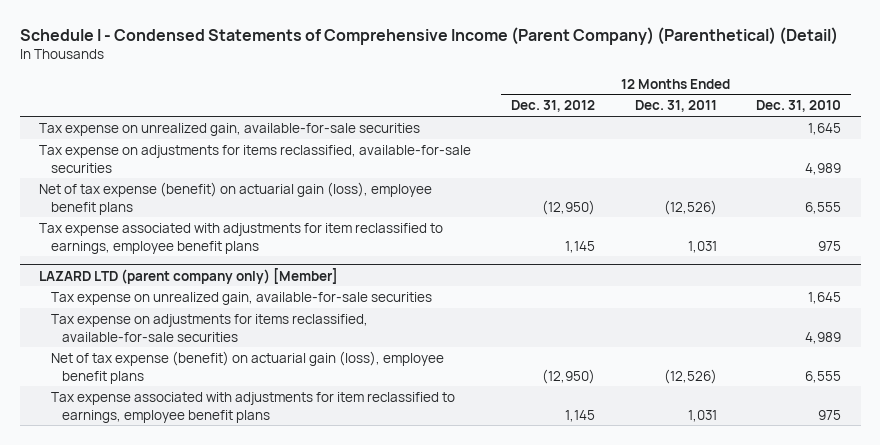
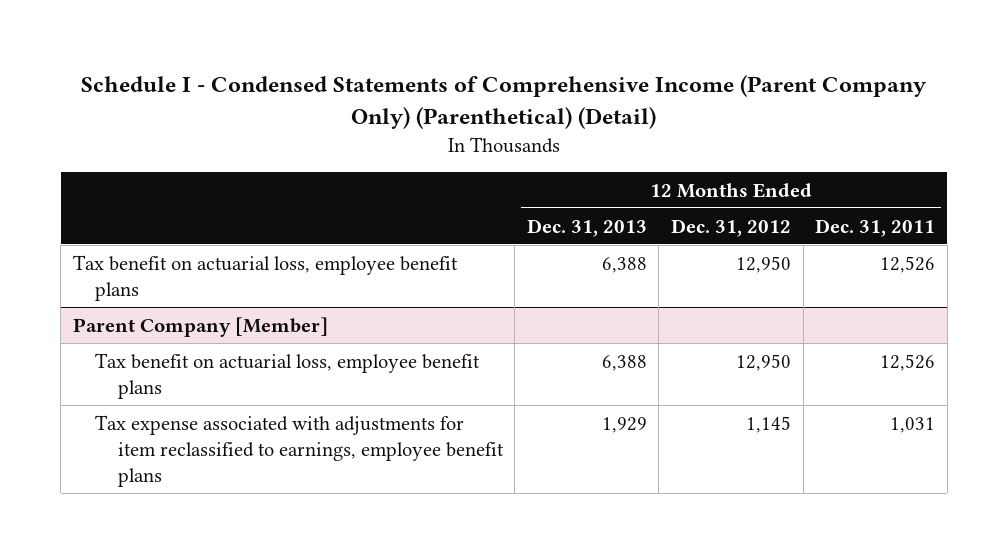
- Schedule I - Condensed Statements of Comprehensive Income (Parent Company) (Parenthetical) (Detail)
+ Schedule I - Condensed Statements of Comprehensive Income (Parent Company Only) (Parenthetical) (Detail)
- | 12 Months Ended Dec. 31, 2012 | 12 Months Ended Dec. 31, 2011 | 12 Months Ended Dec. 31, 2010
+ | 12 Months Ended Dec. 31, 2013 | 12 Months Ended Dec. 31, 2012 | 12 Months Ended Dec. 31, 2011
- Tax expense on unrealized gain, available-for-sale securities | | | 1,645
- Tax expense on adjustments for items reclassified, available-for-sale securities | | | 4,989
- Net of tax expense (benefit) on actuarial gain (loss), employee benefit plans | (12,950) | (12,526) | 6,555
- Tax expense associated with adjustments for item reclassified to earnings, employee benefit plans | 1,145 | 1,031 | 975
- LAZARD LTD (parent company only) [Member]
- Tax expense on unrealized gain, available-for-sale securities | | | 1,645
- Tax expense on adjustments for items reclassified, available-for-sale securities | | | 4,989
- Net of tax expense (benefit) on actuarial gain (loss), employee benefit plans | (12,950) | (12,526) | 6,555
+ Tax benefit on actuarial loss, employee benefit plans | 6,388 | 12,950 | 12,526
+ Parent Company [Member]
+ Tax benefit on actuarial loss, employee benefit plans | 6,388 | 12,950 | 12,526

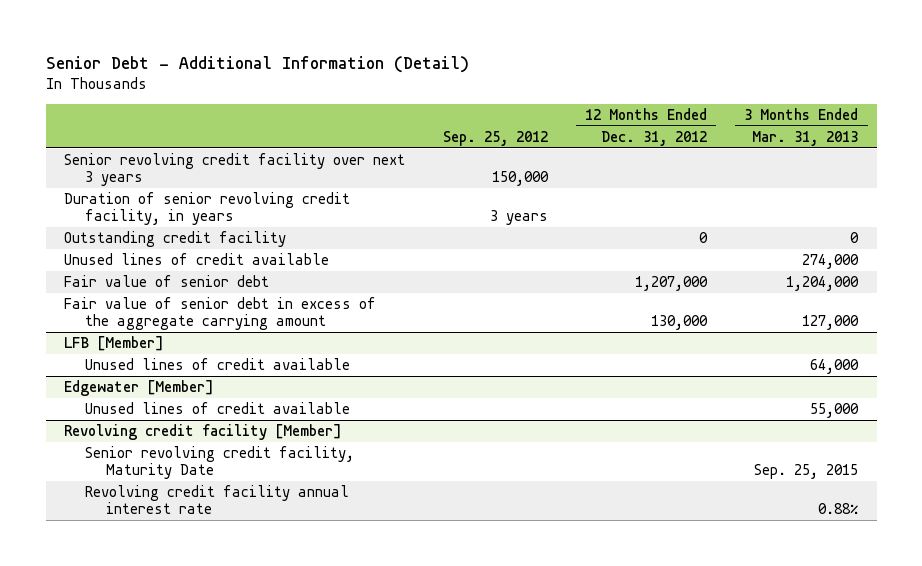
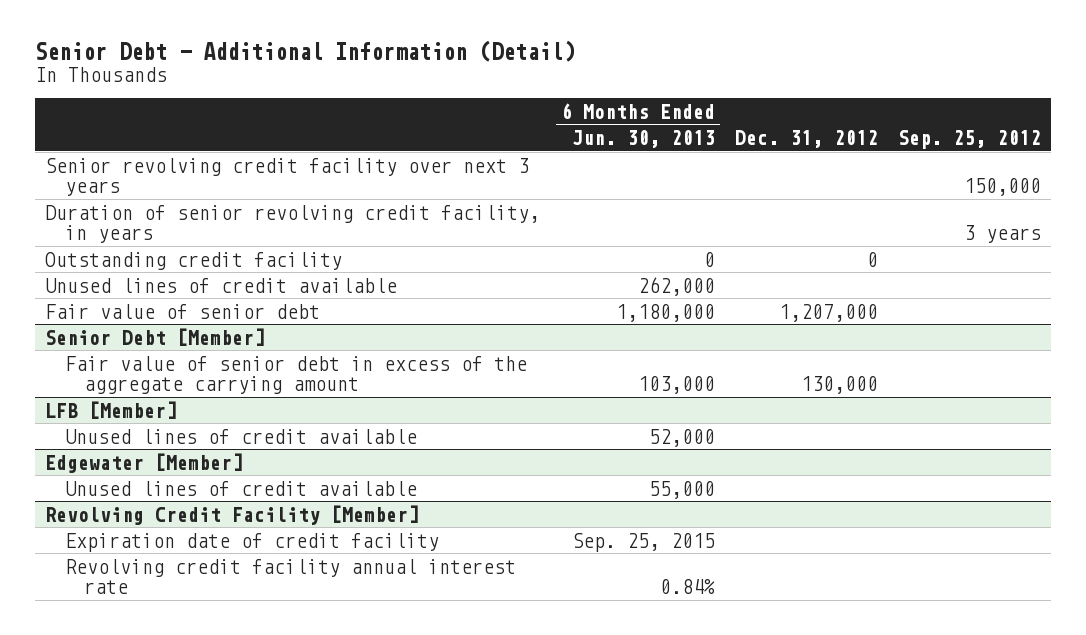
- | Sep. 25, 2012 | 12 Months Ended Dec. 31, 2012 | 3 Months Ended Mar. 31, 2013
+ | 6 Months Ended Jun. 30, 2013 | Dec. 31, 2012 | Sep. 25, 2012
- Fair value of senior debt in excess of the aggregate carrying amount | | 130,000 | 127,000
+ Senior Debt [Member]
+ Fair value of senior debt in excess of the aggregate carrying amount | 103,000 | 130,000 |
- Revolving credit facility [Member]
- Senior revolving credit facility, Maturity Date | | | Sep. 25, 2015
+ Revolving Credit Facility [Member]
+ Expiration date of credit facility | Sep. 25, 2015 | |

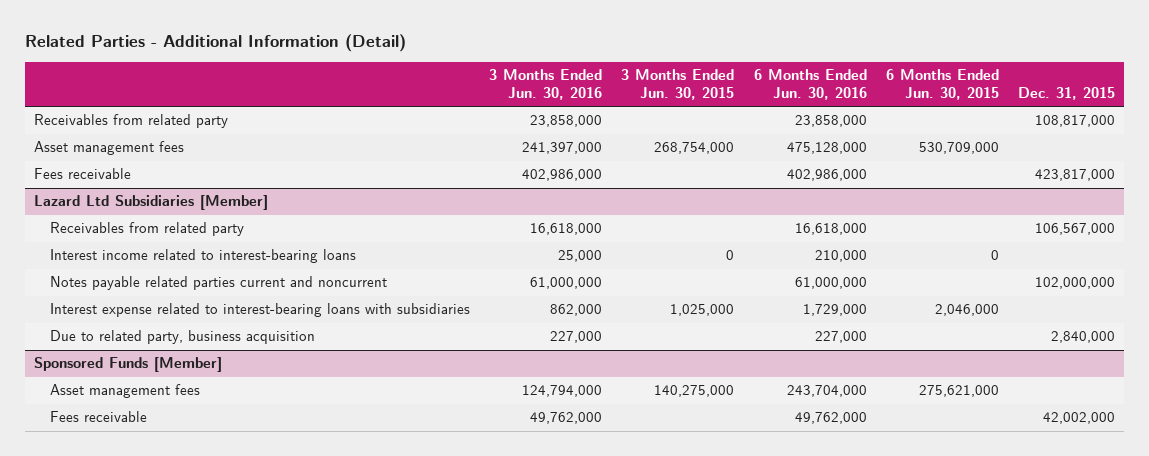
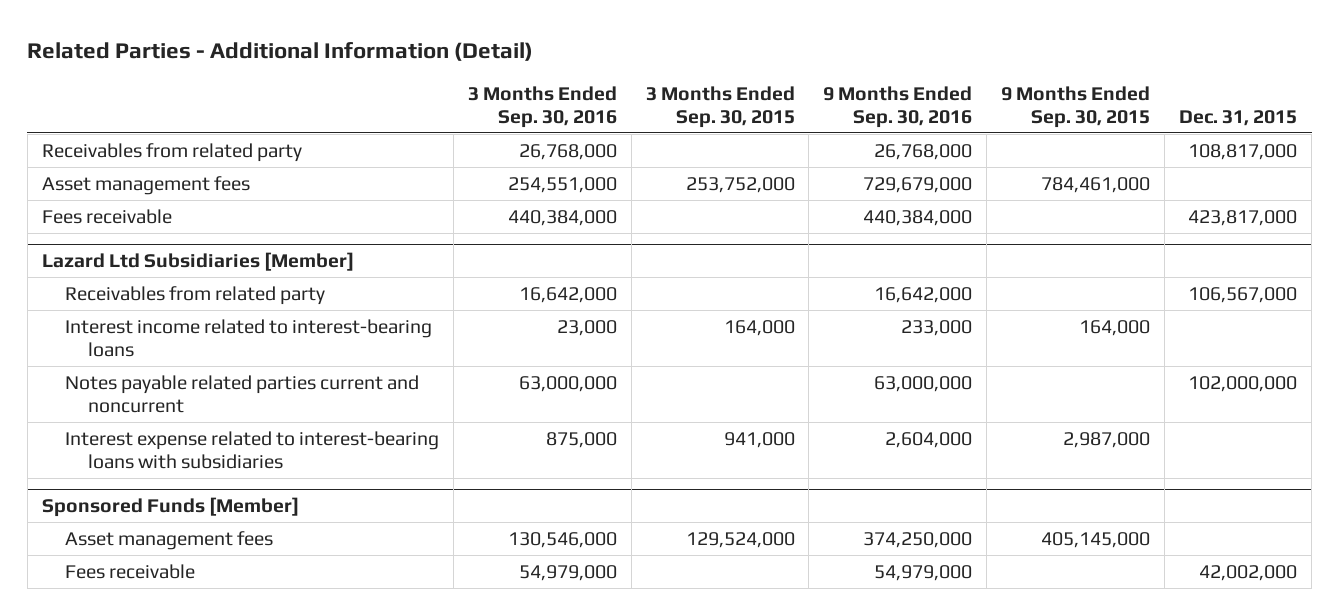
- | 3 Months Ended Jun. 30, 2016 | 3 Months Ended Jun. 30, 2015 | 6 Months Ended Jun. 30, 2016 | 6 Months Ended Jun. 30, 2015 | Dec. 31, 2015
+ | 3 Months Ended Sep. 30, 2016 | 3 Months Ended Sep. 30, 2015 | 9 Months Ended Sep. 30, 2016 | 9 Months Ended Sep. 30, 2015 | Dec. 31, 2015
@ Lazard Ltd Subsidiaries [Member]
- Due to related party, business acquisition | 227,000 | | 227,000 | | 2,840,000

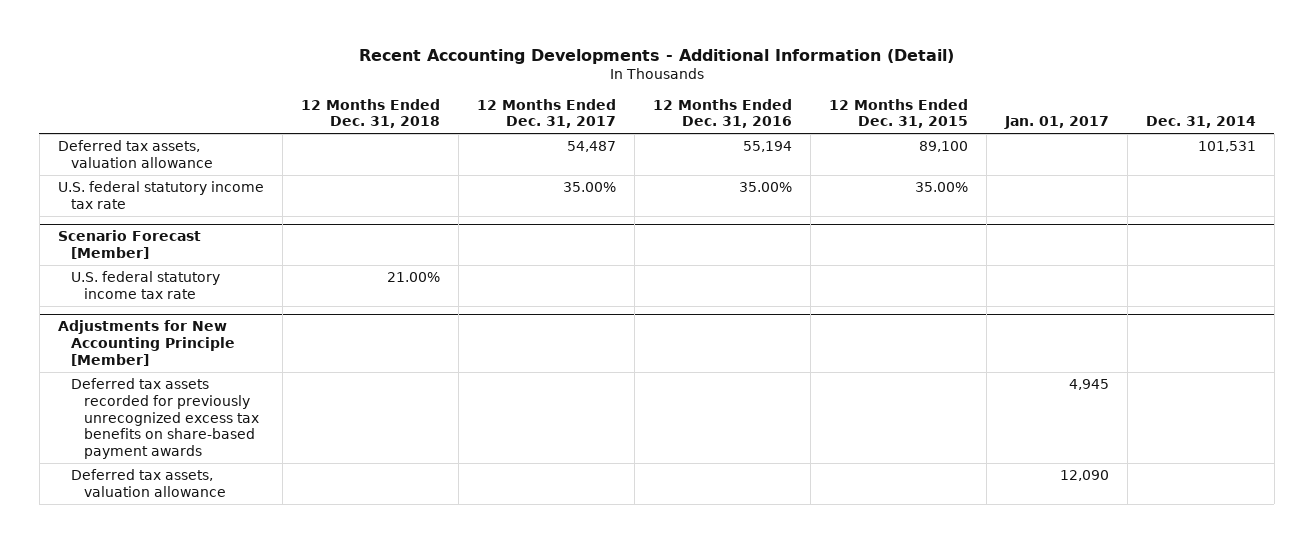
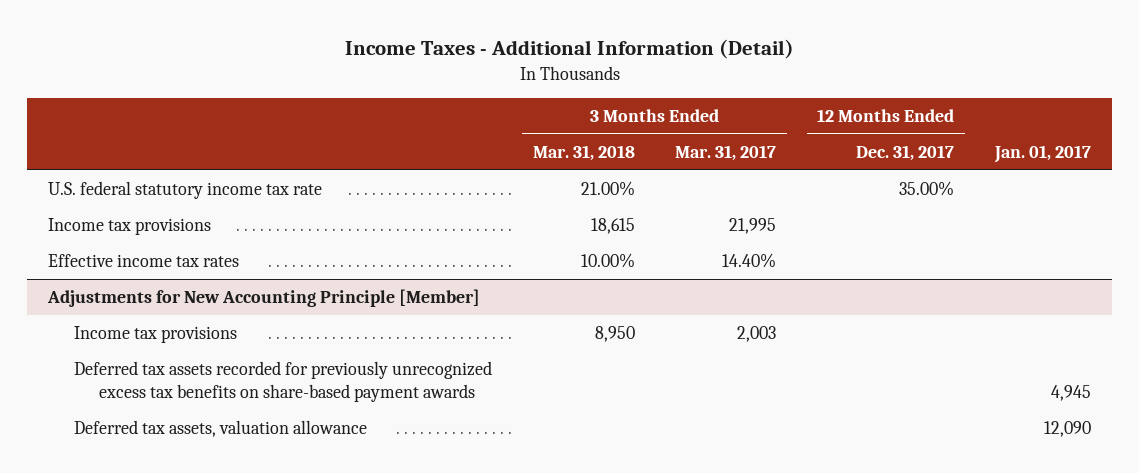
- Recent Accounting Developments - Additional Information (Detail)
+ Income Taxes - Additional Information (Detail)
- | 12 Months Ended Dec. 31, 2018 | 12 Months Ended Dec. 31, 2017 | 12 Months Ended Dec. 31, 2016 | 12 Months Ended Dec. 31, 2015 | Jan. 01, 2017 | Dec. 31, 2014
+ | 3 Months Ended Mar. 31, 2018 | 3 Months Ended Mar. 31, 2017 | 12 Months Ended Dec. 31, 2017 | Jan. 01, 2017
- Deferred tax assets, valuation allowance | | 54,487 | 55,194 | 89,100 | | 101,531
- Scenario Forecast [Member]
- U.S. federal statutory income tax rate | 21.00% | | | | |
+ Income tax provisions | 18,615 | 21,995 | |
+ Effective income tax rates | 10.00% | 14.40% | |
@ Adjustments for New Accounting Principle [Member]
+ Income tax provisions | 8,950 | 2,003 | |

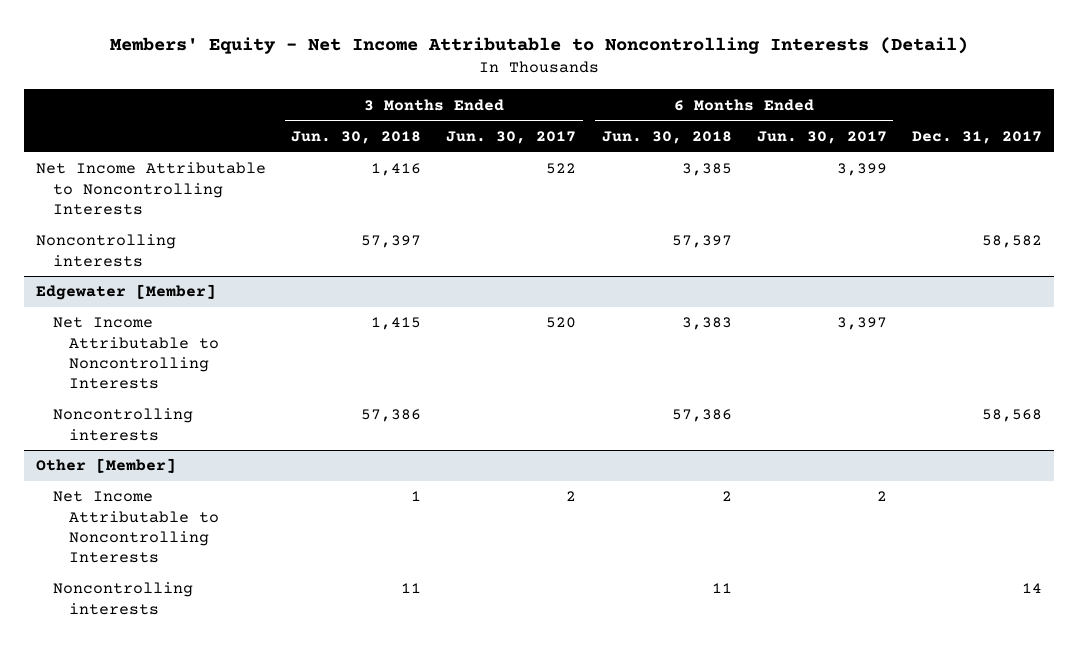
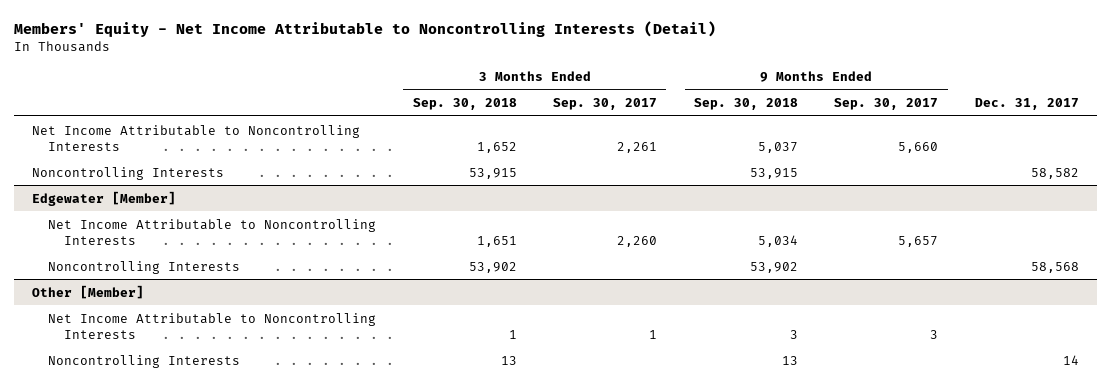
- | 3 Months Ended Jun. 30, 2018 | 3 Months Ended Jun. 30, 2017 | 6 Months Ended Jun. 30, 2018 | 6 Months Ended Jun. 30, 2017 | Dec. 31, 2017
+ | 3 Months Ended Sep. 30, 2018 | 3 Months Ended Sep. 30, 2017 | 9 Months Ended Sep. 30, 2018 | 9 Months Ended Sep. 30, 2017 | Dec. 31, 2017
- Noncontrolling interests | 57,397 | | 57,397 | | 58,582
+ Noncontrolling Interests | 53,915 | | 53,915 | | 58,582
@ Edgewater [Member]
- Noncontrolling interests | 57,386 | | 57,386 | | 58,568
+ Noncontrolling Interests | 53,902 | | 53,902 | | 58,568
@ Other [Member]
- Noncontrolling interests | 11 | | 11 | | 14
+ Noncontrolling Interests | 13 | | 13 | | 14

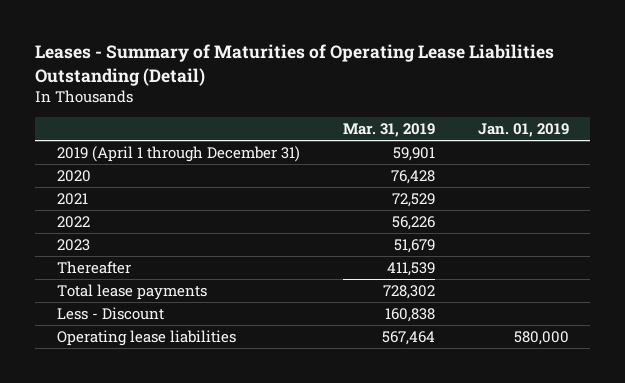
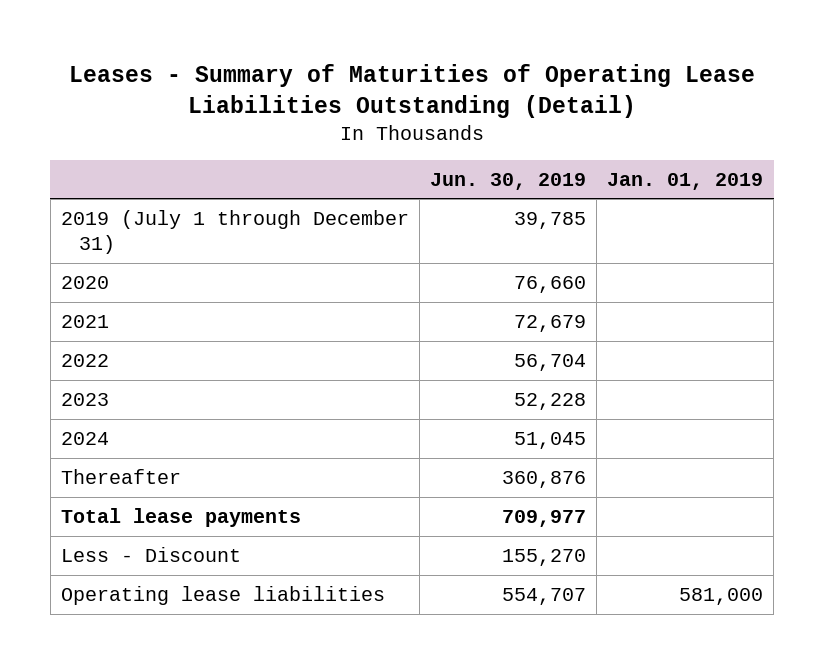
- | Mar. 31, 2019 | Jan. 01, 2019
+ | Jun. 30, 2019 | Jan. 01, 2019
- 2019 (April 1 through December 31) | 59,901 |
+ 2019 (July 1 through December 31) | 39,785 |
+ 2024 | 51,045 |
- Operating lease liabilities | 567,464 | 580,000
+ Operating lease liabilities | 554,707 | 581,000

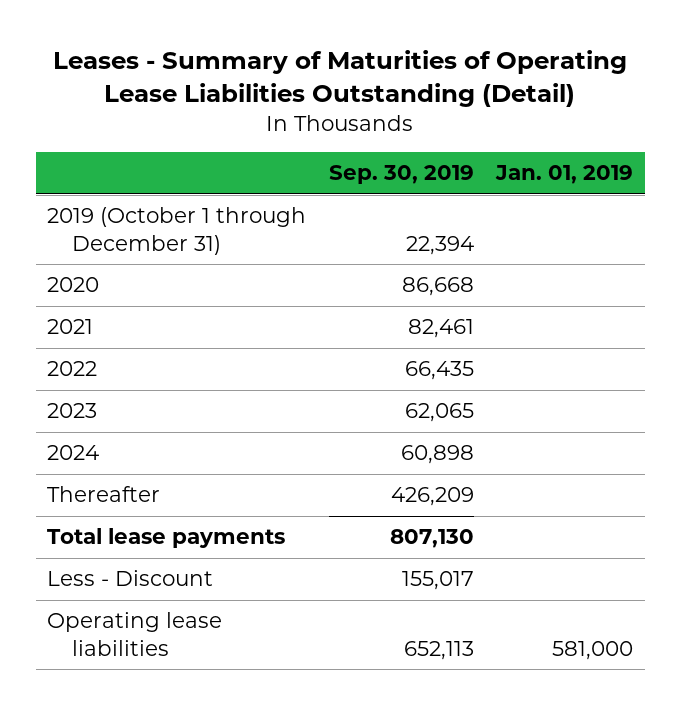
- | Jun. 30, 2019 | Jan. 01, 2019
+ | Sep. 30, 2019 | Jan. 01, 2019
- 2019 (July 1 through December 31) | 39,785 |
+ 2019 (October 1 through December 31) | 22,394 |

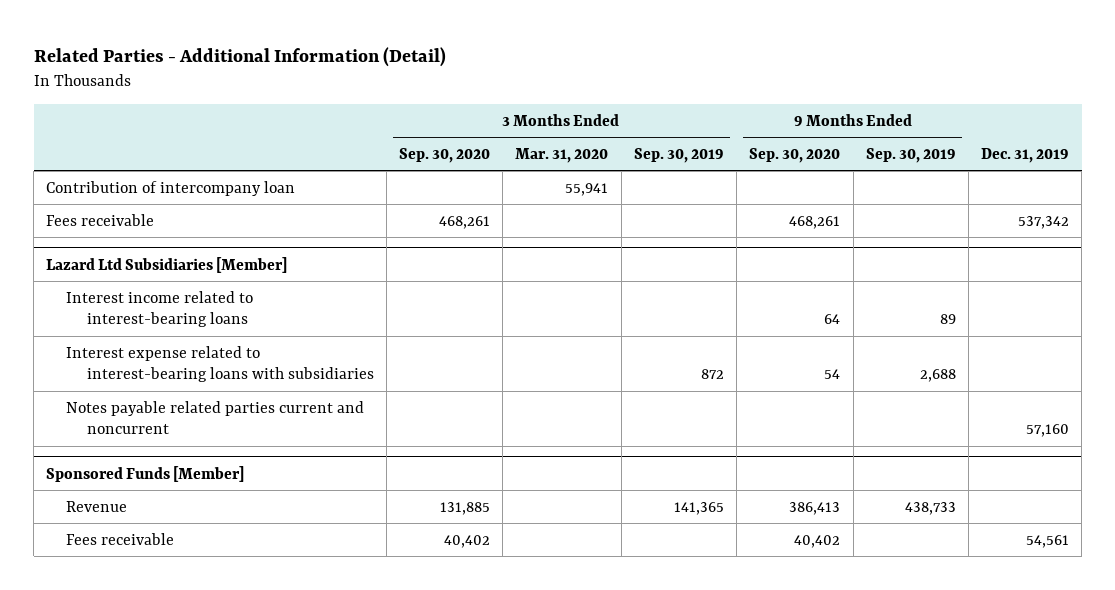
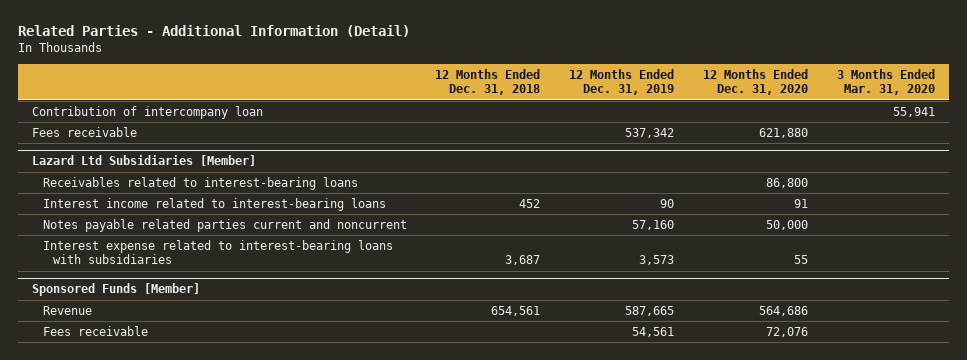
- | 3 Months Ended Sep. 30, 2020 | 3 Months Ended Mar. 31, 2020 | 3 Months Ended Sep. 30, 2019 | 9 Months Ended Sep. 30, 2020 | 9 Months Ended Sep. 30, 2019 | Dec. 31, 2019
+ | 12 Months Ended Dec. 31, 2018 | 12 Months Ended Dec. 31, 2019 | 12 Months Ended Dec. 31, 2020 | 3 Months Ended Mar. 31, 2020
@ Lazard Ltd Subsidiaries [Member]
+ Receivables related to interest-bearing loans | | | 86,800 |
moved down: Interest expense related to interest-bearing loans with subsidiaries | 3,687 | 3,573 | 55 |

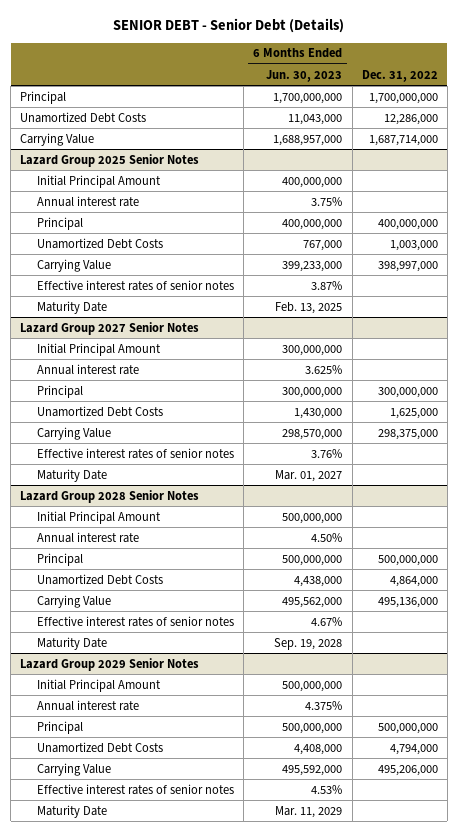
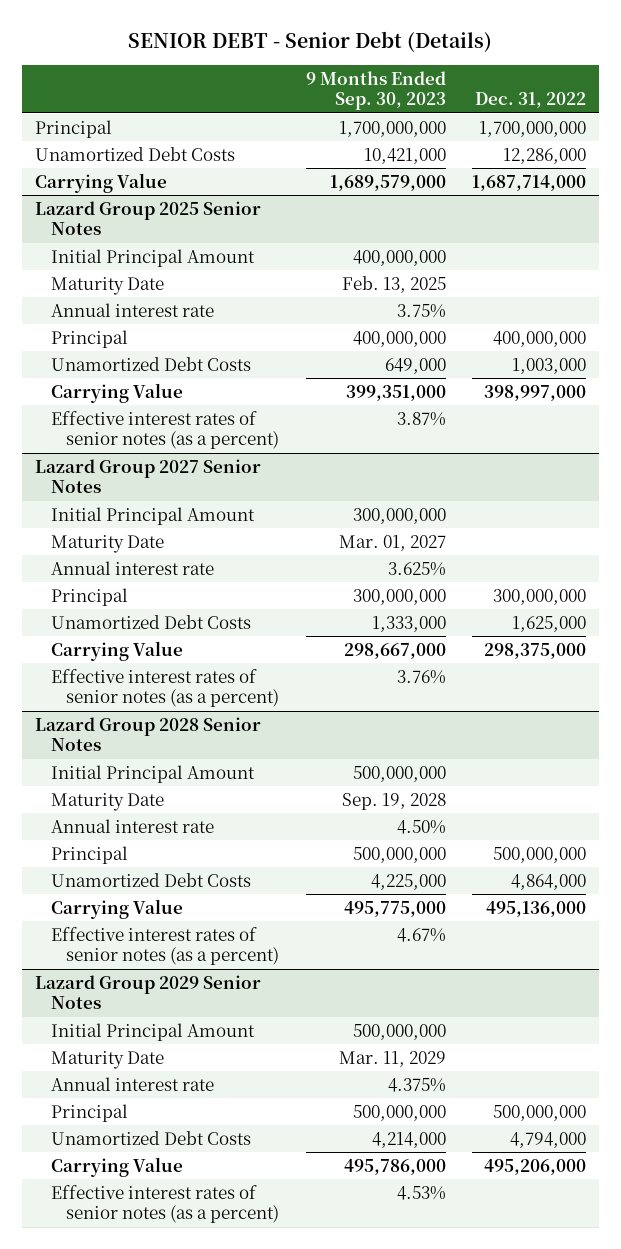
- | 6 Months Ended Jun. 30, 2023 | Dec. 31, 2022
+ | 9 Months Ended Sep. 30, 2023 | Dec. 31, 2022
@ Lazard Group 2025 Senior Notes
moved up: Maturity Date | Feb. 13, 2025 |
- Effective interest rates of senior notes | 3.87% |
+ Effective interest rates of senior notes (as a percent) | 3.87% |
@ Lazard Group 2027 Senior Notes
moved up: Maturity Date | Mar. 01, 2027 |
- Effective interest rates of senior notes | 3.76% |
+ Effective interest rates of senior notes (as a percent) | 3.76% |
@ Lazard Group 2028 Senior Notes
moved up: Maturity Date | Sep. 19, 2028 |
- Effective interest rates of senior notes | 4.67% |
+ Effective interest rates of senior notes (as a percent) | 4.67% |
@ Lazard Group 2029 Senior Notes
moved up: Maturity Date | Mar. 11, 2029 |
- Effective interest rates of senior notes | 4.53% |
+ Effective interest rates of senior notes (as a percent) | 4.53% |

